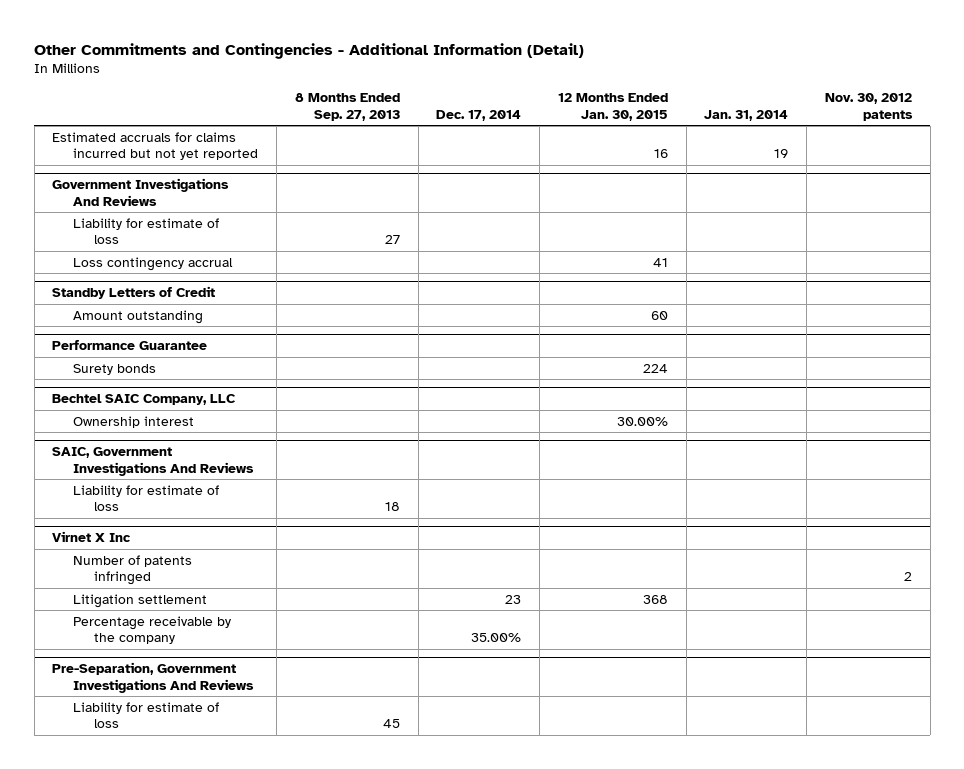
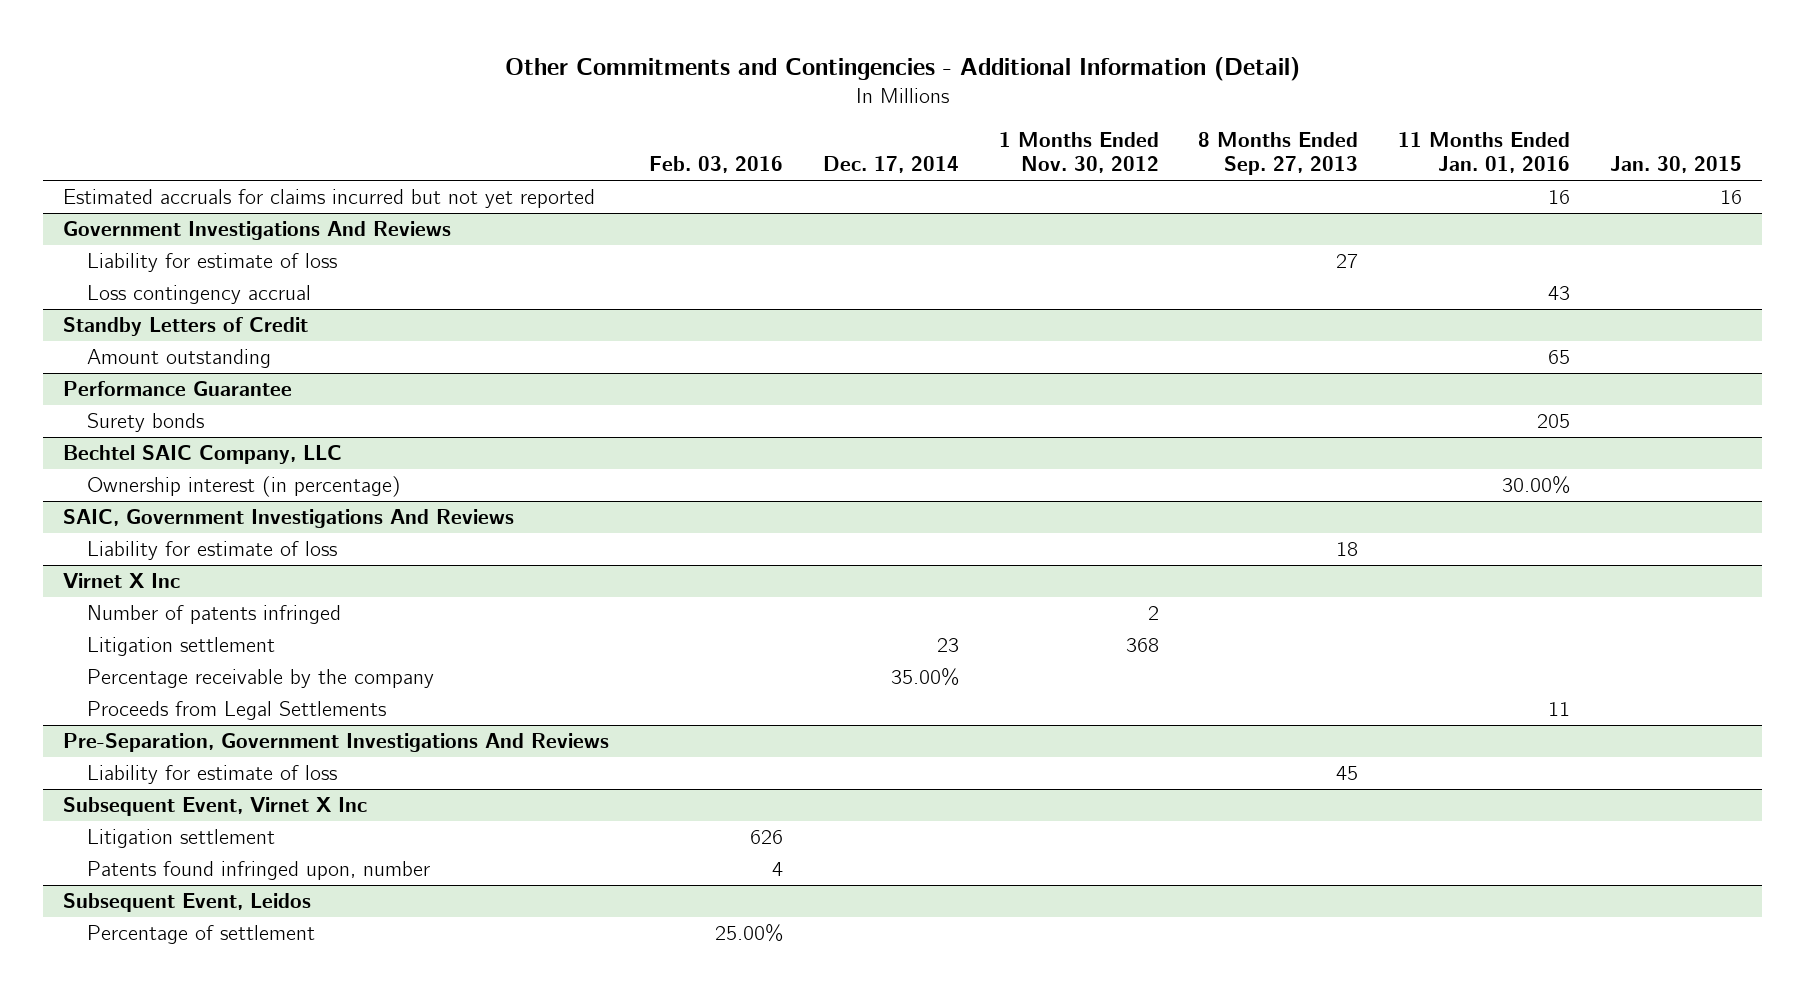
- | 8 Months Ended Sep. 27, 2013 | Dec. 17, 2014 | 12 Months Ended Jan. 30, 2015 | Jan. 31, 2014 | Nov. 30, 2012 patents
+ | Feb. 03, 2016 | Dec. 17, 2014 | 1 Months Ended Nov. 30, 2012 | 8 Months Ended Sep. 27, 2013 | 11 Months Ended Jan. 01, 2016 | Jan. 30, 2015
@ Bechtel SAIC Company, LLC
- Ownership interest | | | 30.00% | |
+ Ownership interest (in percentage) | | | | | 30.00% |
@ Virnet X Inc
+ Proceeds from Legal Settlements | | | | | 11 |
+ Subsequent Event, Virnet X Inc
+ Litigation settlement | 626 | | | | |
+ Patents found infringed upon, number | 4 | | | | |
+ Subsequent Event, Leidos
+ Percentage of settlement | 25.00% | | | | |

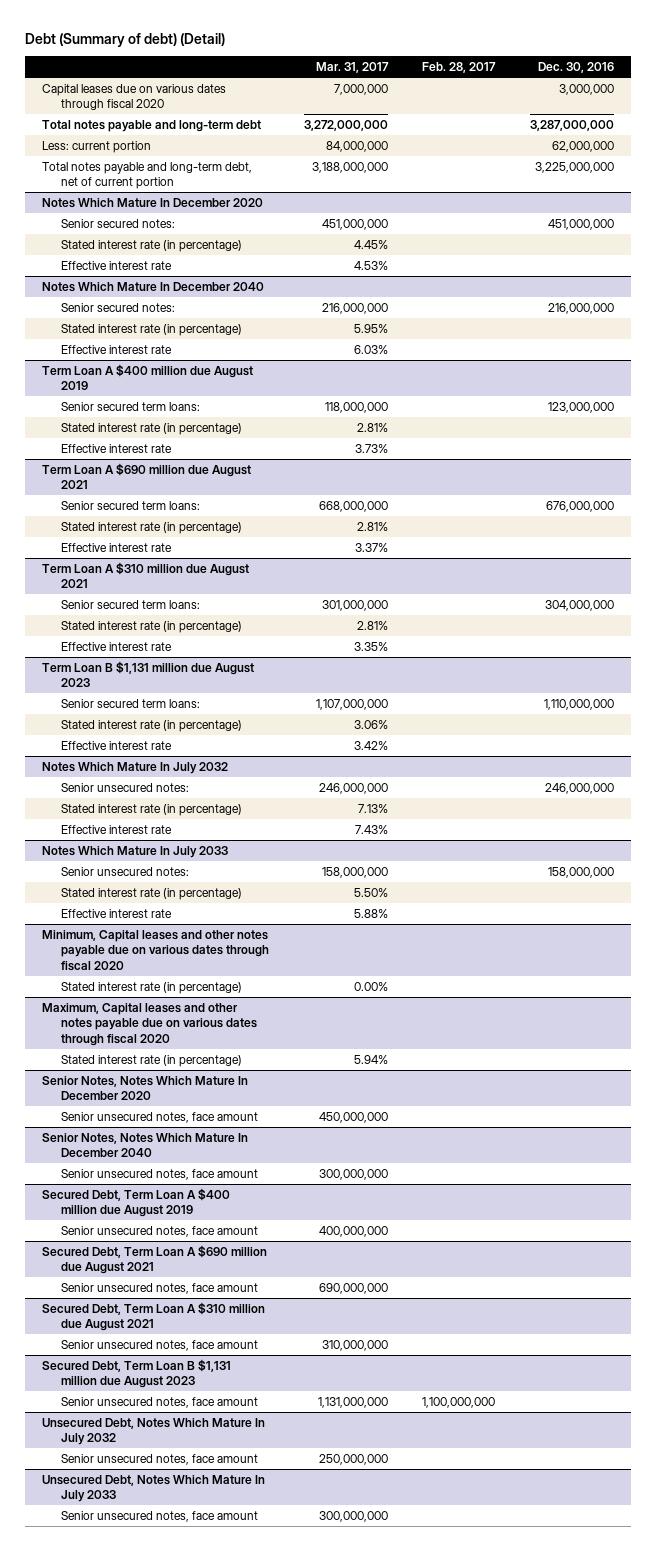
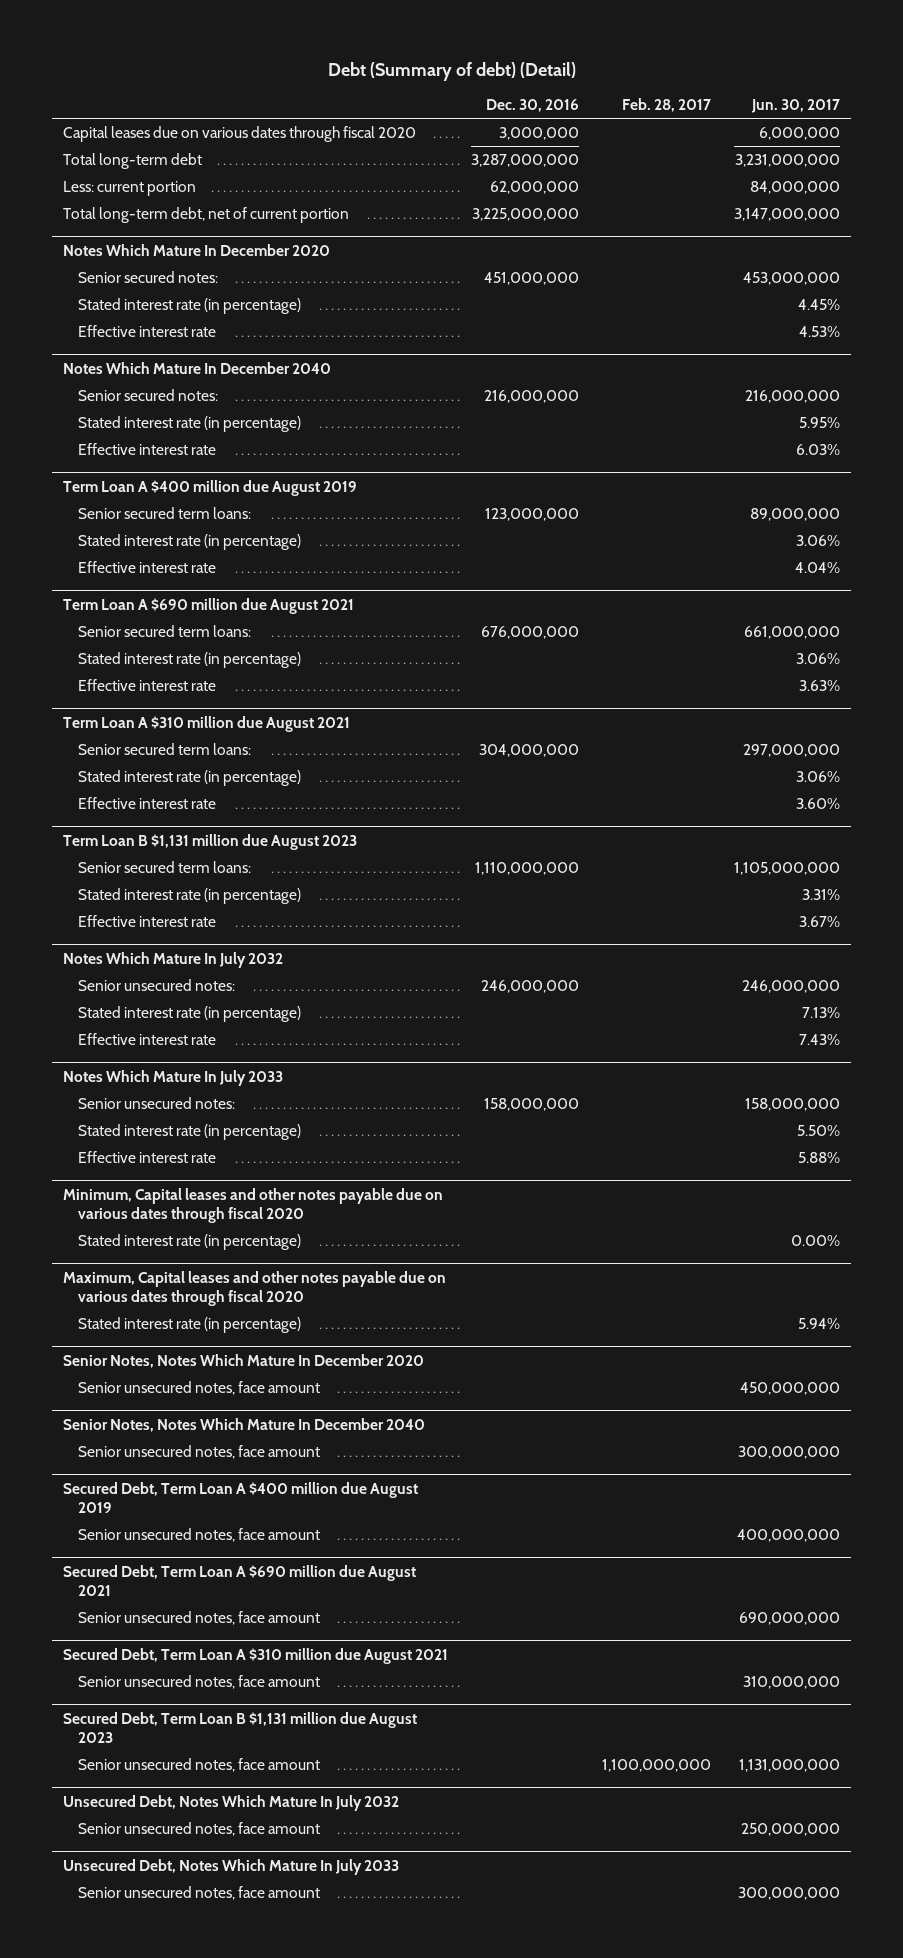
- | Mar. 31, 2017 | Feb. 28, 2017 | Dec. 30, 2016
+ | Dec. 30, 2016 | Feb. 28, 2017 | Jun. 30, 2017
- Total notes payable and long-term debt | 3,272,000,000 | | 3,287,000,000
+ Total long-term debt | 3,287,000,000 | | 3,231,000,000
- Total notes payable and long-term debt, net of current portion | 3,188,000,000 | | 3,225,000,000
+ Total long-term debt, net of current portion | 3,225,000,000 | | 3,147,000,000

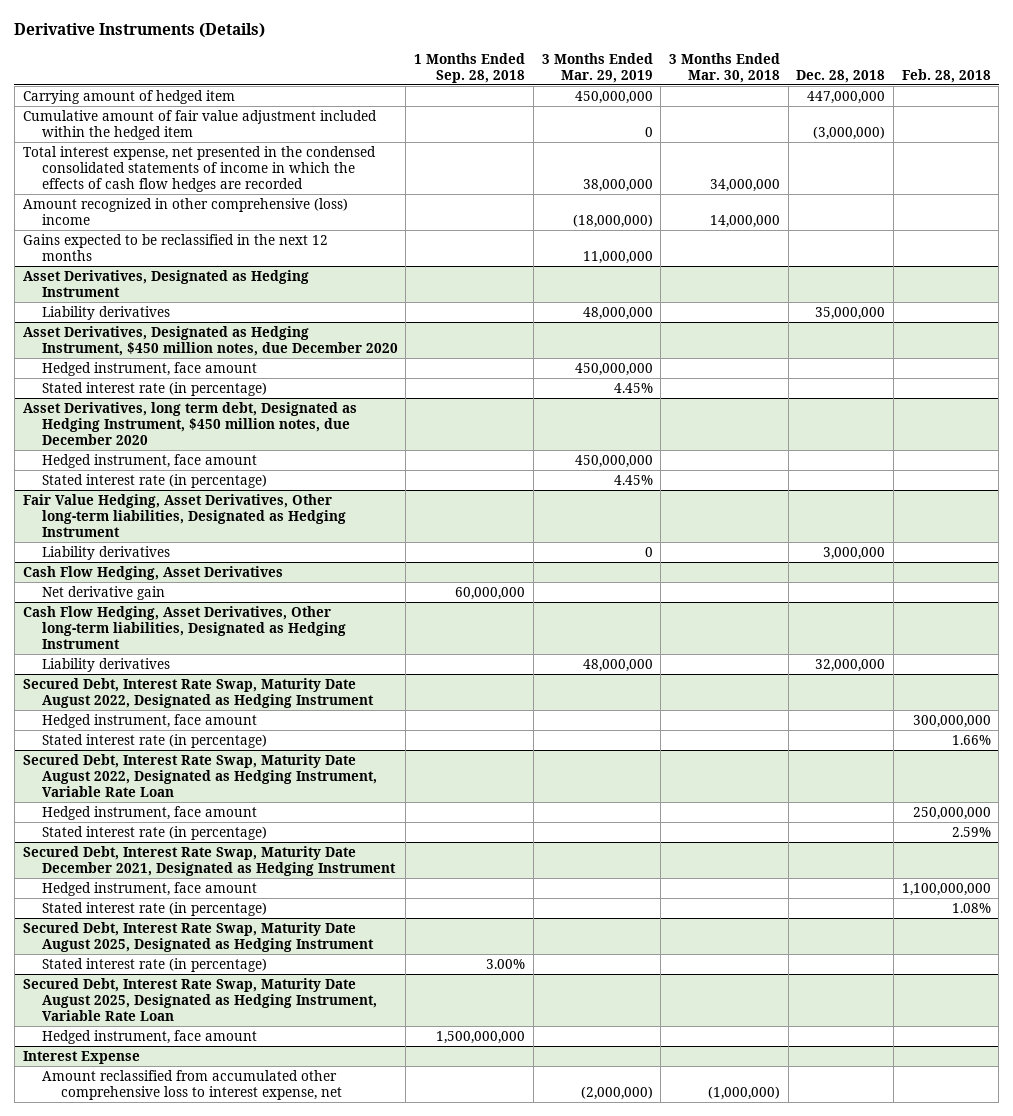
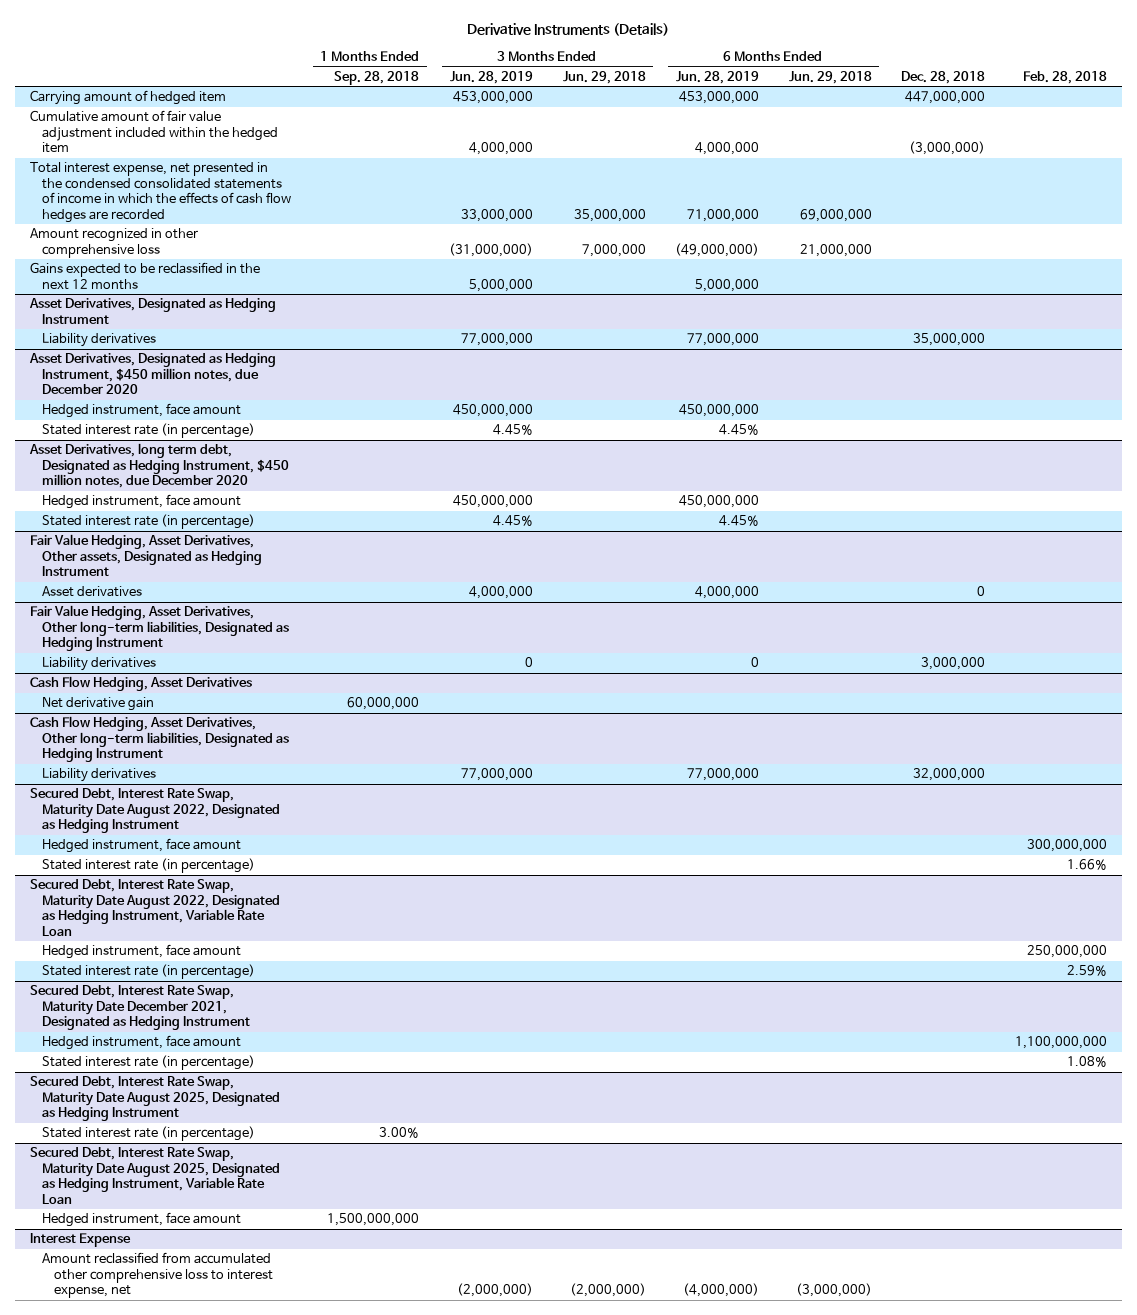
- | 1 Months Ended Sep. 28, 2018 | 3 Months Ended Mar. 29, 2019 | 3 Months Ended Mar. 30, 2018 | Dec. 28, 2018 | Feb. 28, 2018
+ | 1 Months Ended Sep. 28, 2018 | 3 Months Ended Jun. 28, 2019 | 3 Months Ended Jun. 29, 2018 | 6 Months Ended Jun. 28, 2019 | 6 Months Ended Jun. 29, 2018 | Dec. 28, 2018 | Feb. 28, 2018
- Amount recognized in other comprehensive (loss) income | | (18,000,000) | 14,000,000 | |
+ Amount recognized in other comprehensive loss | | (31,000,000) | 7,000,000 | (49,000,000) | 21,000,000 | |
+ Fair Value Hedging, Asset Derivatives, Other assets, Designated as Hedging Instrument
+ Asset derivatives | | 4,000,000 | | 4,000,000 | | 0 |

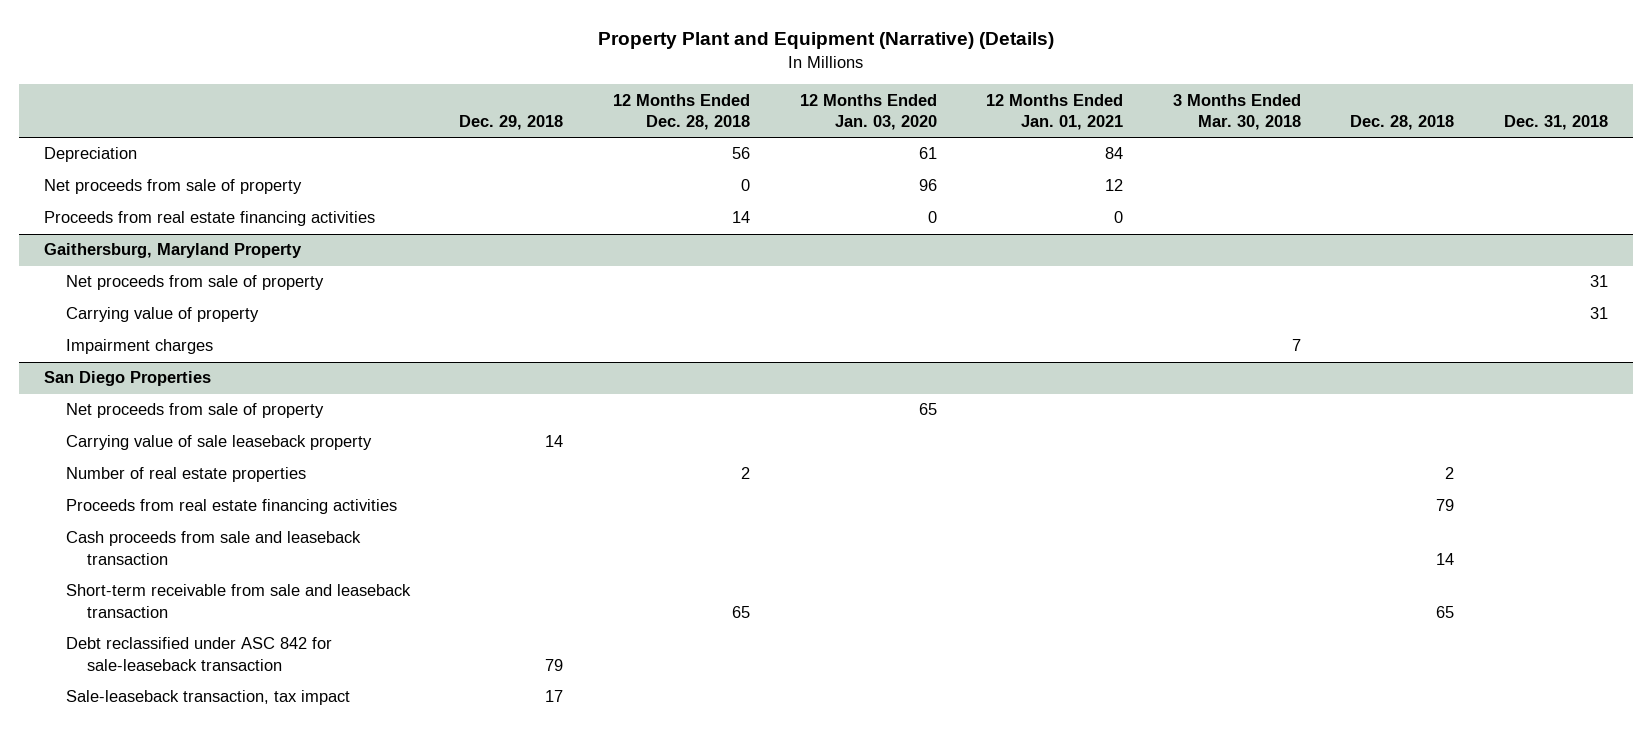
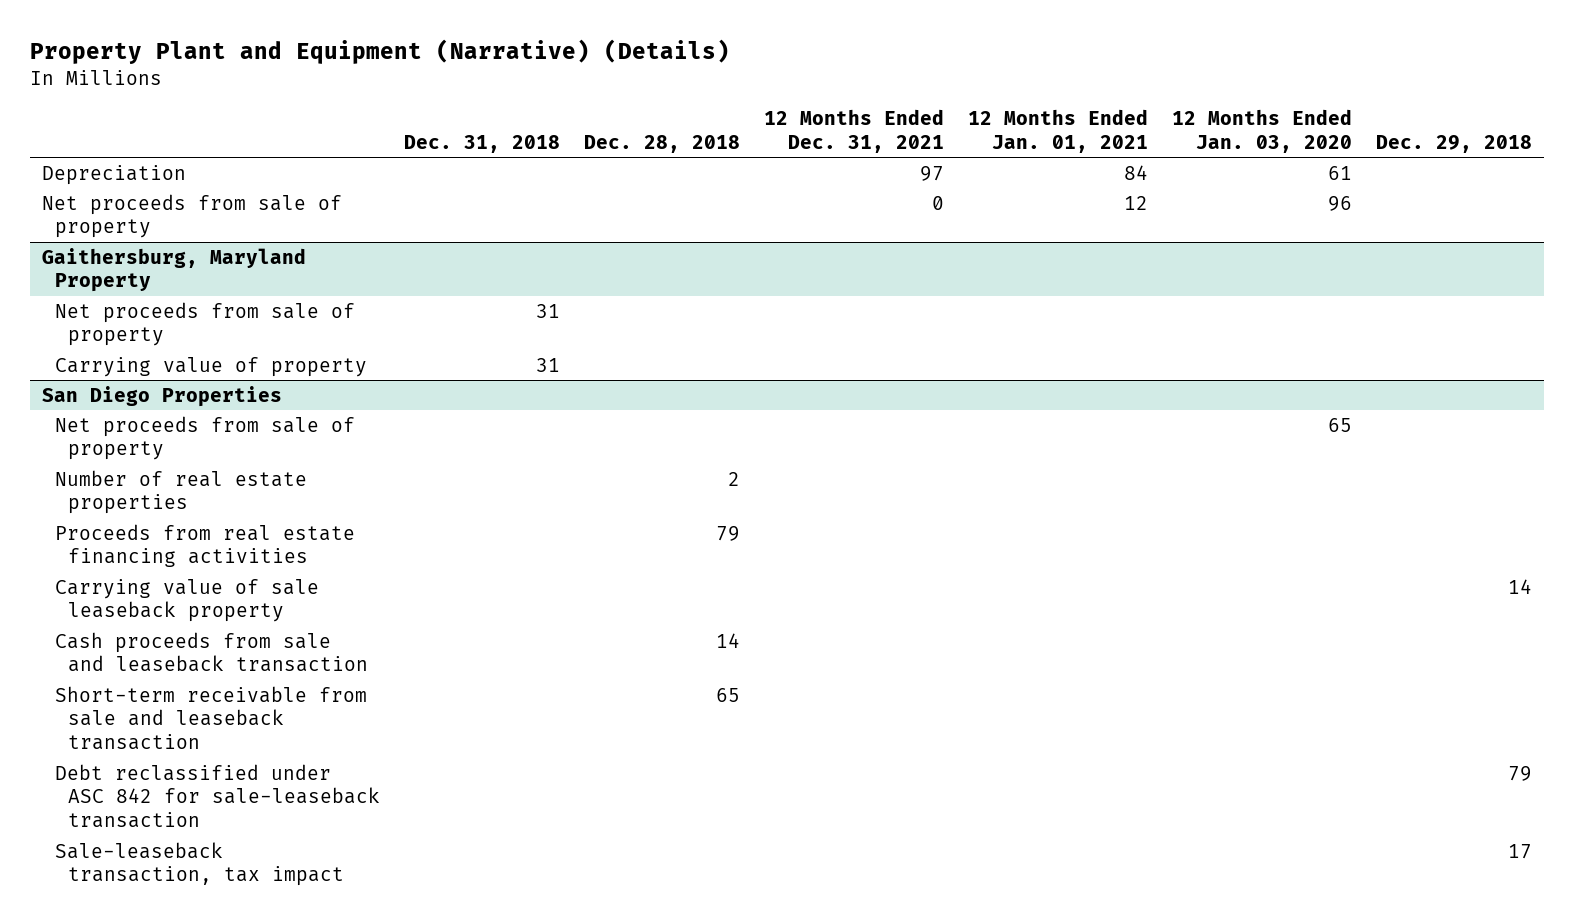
- | Dec. 29, 2018 | 12 Months Ended Dec. 28, 2018 | 12 Months Ended Jan. 03, 2020 | 12 Months Ended Jan. 01, 2021 | 3 Months Ended Mar. 30, 2018 | Dec. 28, 2018 | Dec. 31, 2018
+ | Dec. 31, 2018 | Dec. 28, 2018 | 12 Months Ended Dec. 31, 2021 | 12 Months Ended Jan. 01, 2021 | 12 Months Ended Jan. 03, 2020 | Dec. 29, 2018
- Proceeds from real estate financing activities | | 14 | 0 | 0 | | |
@ Gaithersburg, Maryland Property
- Impairment charges | | | | | 7 | |
@ San Diego Properties
moved down: Carrying value of sale leaseback property | | | | | | 14

